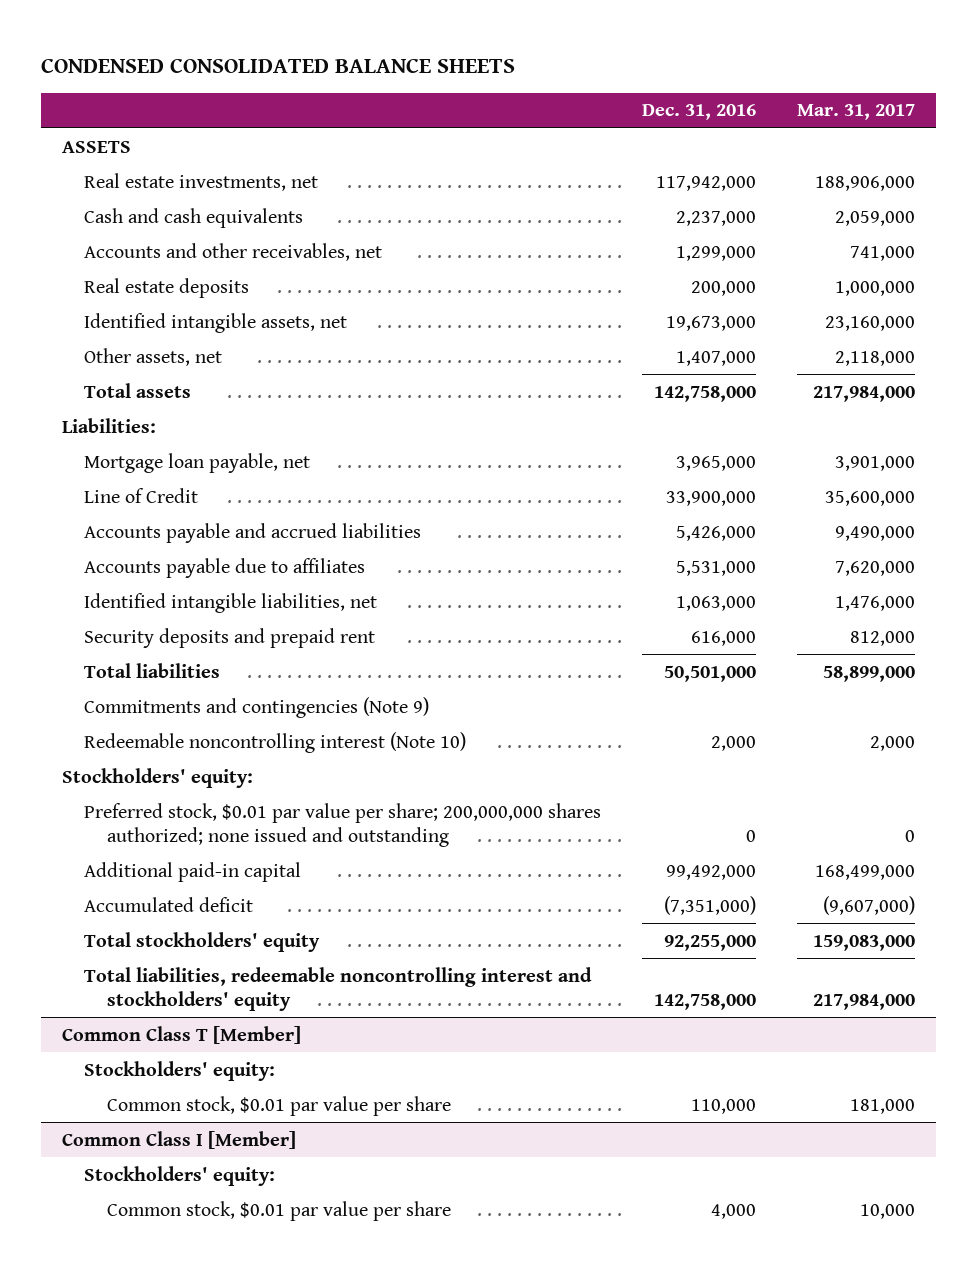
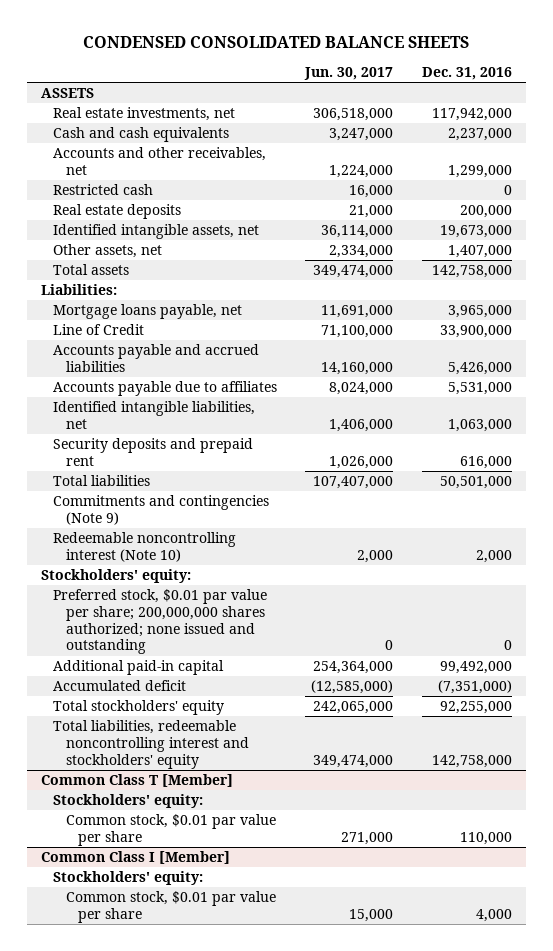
- | Dec. 31, 2016 | Mar. 31, 2017
+ | Jun. 30, 2017 | Dec. 31, 2016
+ Restricted cash | 16,000 | 0
- Mortgage loan payable, net | 3,965,000 | 3,901,000
+ Mortgage loans payable, net | 11,691,000 | 3,965,000

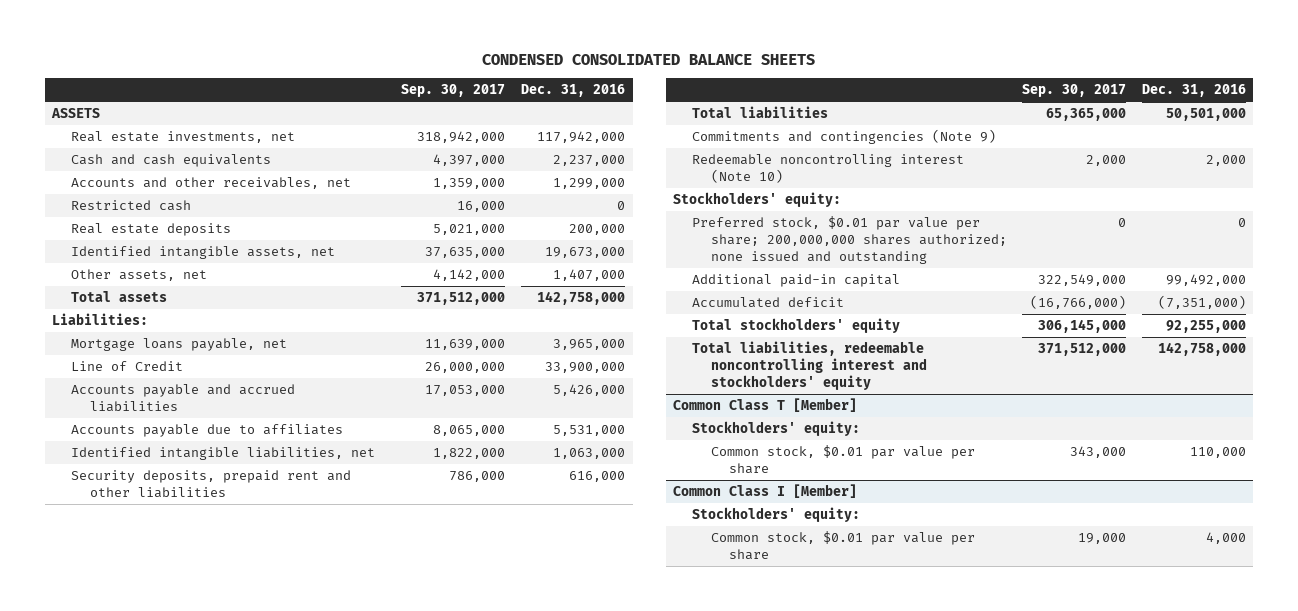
- | Jun. 30, 2017 | Dec. 31, 2016
+ | Sep. 30, 2017 | Dec. 31, 2016
- Security deposits and prepaid rent | 1,026,000 | 616,000
+ Security deposits, prepaid rent and other liabilities | 786,000 | 616,000

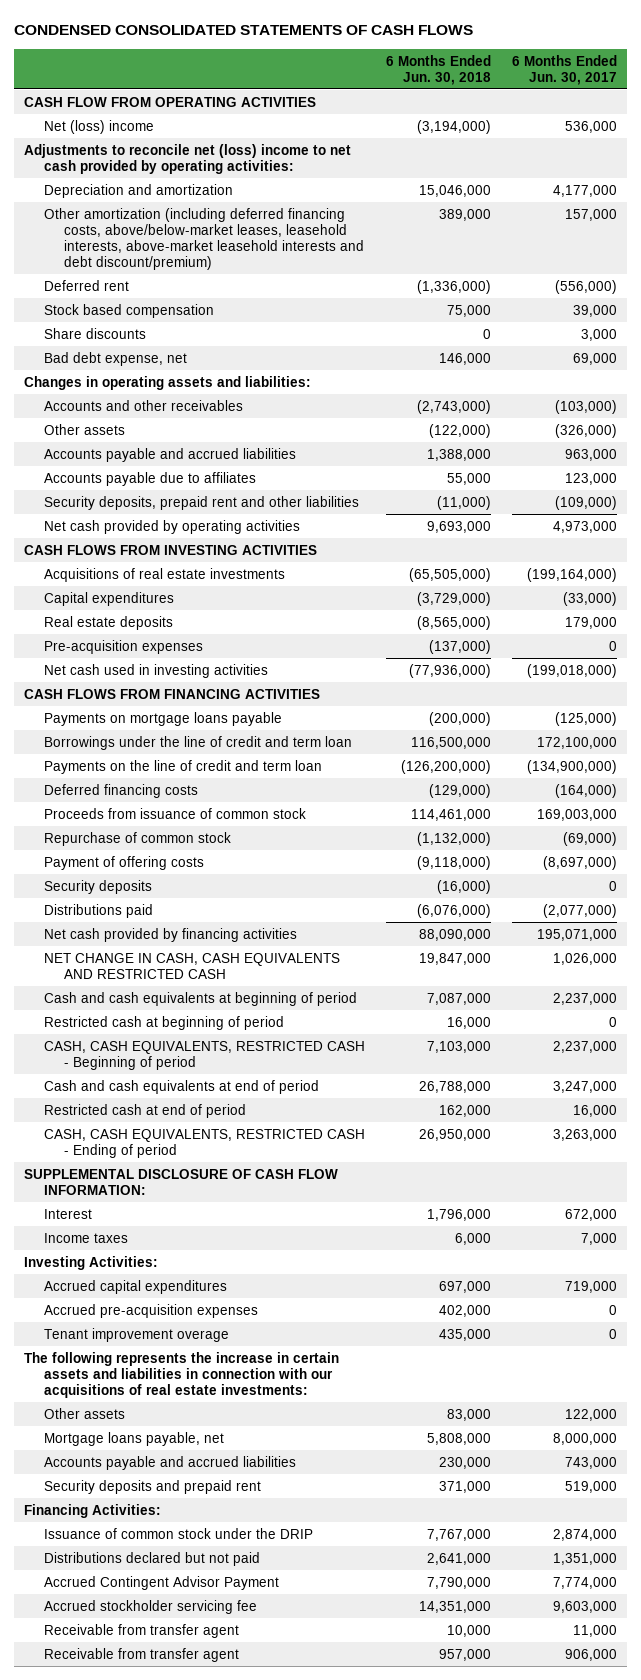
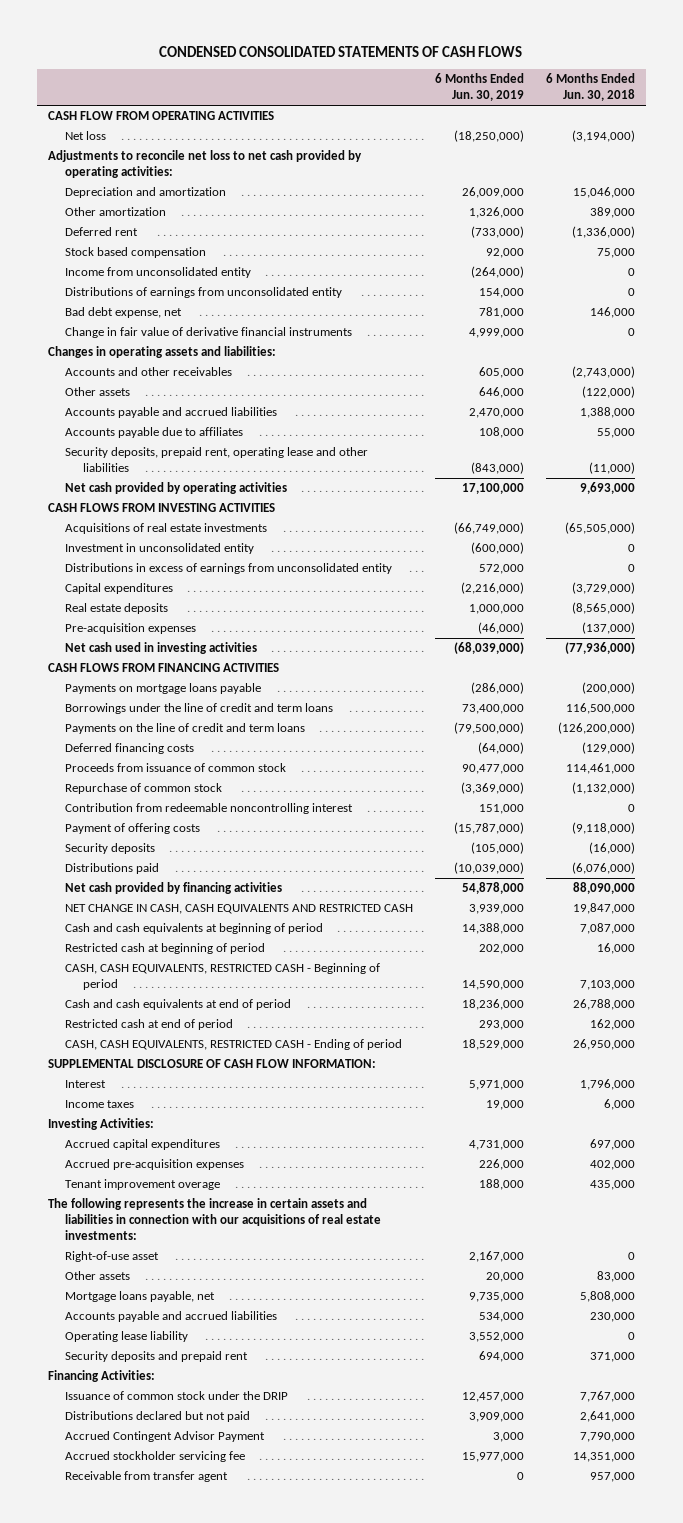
- | 6 Months Ended Jun. 30, 2018 | 6 Months Ended Jun. 30, 2017
+ | 6 Months Ended Jun. 30, 2019 | 6 Months Ended Jun. 30, 2018
- Net (loss) income | (3,194,000) | 536,000
- Adjustments to reconcile net (loss) income to net cash provided by operating activities:
+ Net loss | (18,250,000) | (3,194,000)
+ Adjustments to reconcile net loss to net cash provided by operating activities:
- Other amortization (including deferred financing costs, above/below-market leases, leasehold interests, above-market leasehold interests and debt discount/premium) | 389,000 | 157,000
+ Other amortization | 1,326,000 | 389,000
- Share discounts | 0 | 3,000
+ Income from unconsolidated entity | (264,000) | 0
+ Distributions of earnings from unconsolidated entity | 154,000 | 0
+ Change in fair value of derivative financial instruments | 4,999,000 | 0
- Security deposits, prepaid rent and other liabilities | (11,000) | (109,000)
+ Security deposits, prepaid rent, operating lease and other liabilities | (843,000) | (11,000)
+ Investment in unconsolidated entity | (600,000) | 0
+ Distributions in excess of earnings from unconsolidated entity | 572,000 | 0
- Borrowings under the line of credit and term loan | 116,500,000 | 172,100,000
- Payments on the line of credit and term loan | (126,200,000) | (134,900,000)
+ Borrowings under the line of credit and term loans | 73,400,000 | 116,500,000
+ Payments on the line of credit and term loans | (79,500,000) | (126,200,000)
+ Contribution from redeemable noncontrolling interest | 151,000 | 0
+ Right-of-use asset | 2,167,000 | 0
+ Operating lease liability | 3,552,000 | 0
- Receivable from transfer agent | 10,000 | 11,000

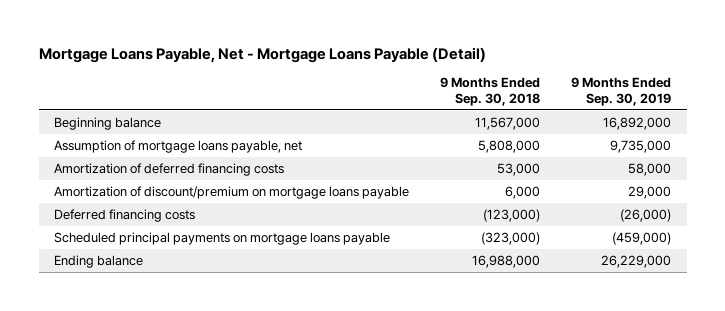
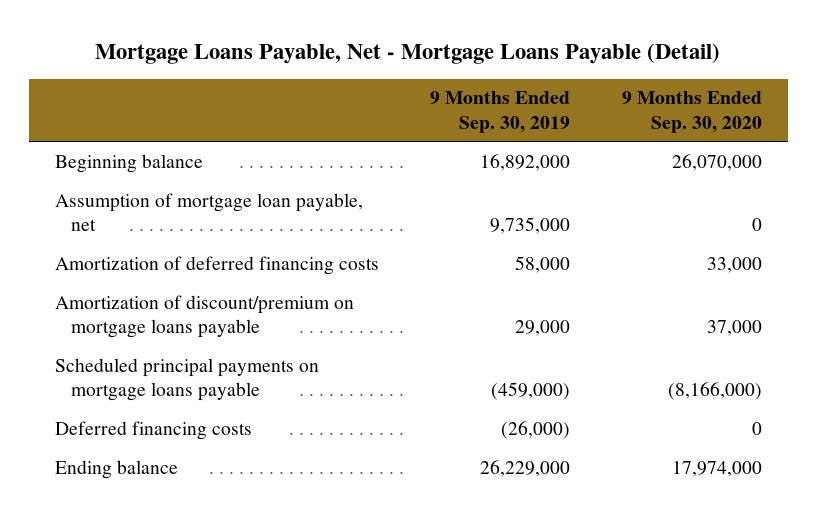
- | 9 Months Ended Sep. 30, 2018 | 9 Months Ended Sep. 30, 2019
+ | 9 Months Ended Sep. 30, 2019 | 9 Months Ended Sep. 30, 2020
- Assumption of mortgage loans payable, net | 5,808,000 | 9,735,000
+ Assumption of mortgage loan payable, net | 9,735,000 | 0
moved down: Deferred financing costs | (26,000) | 0

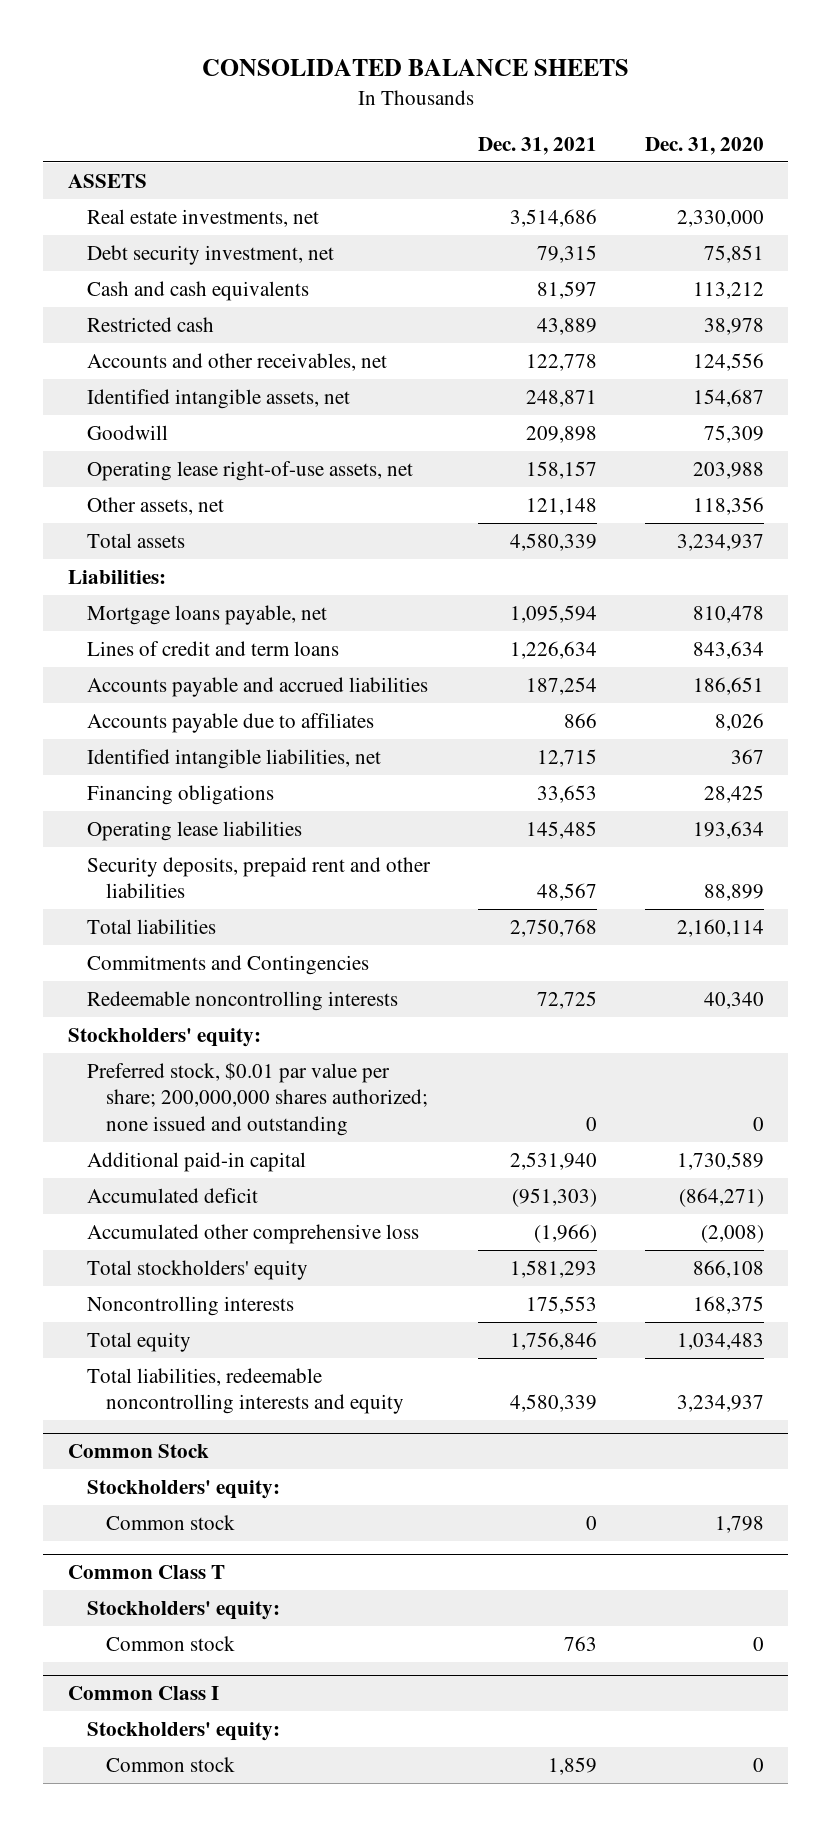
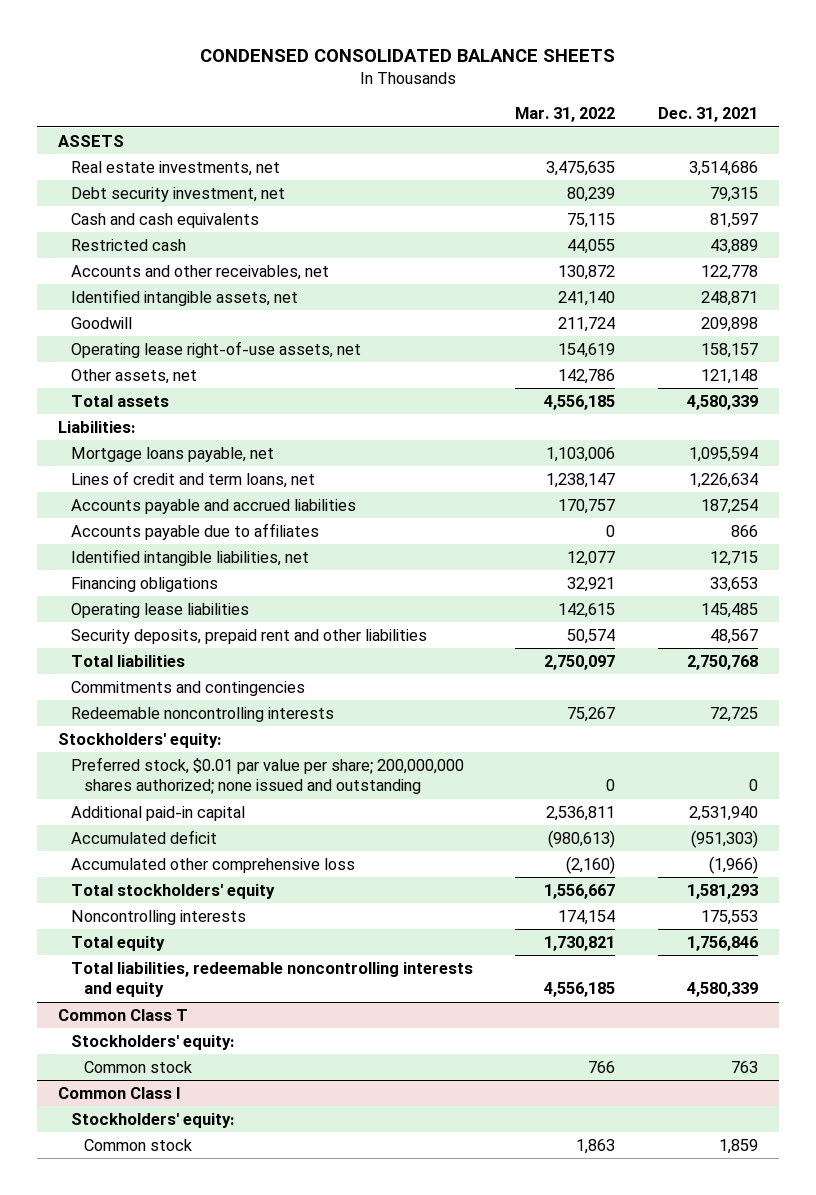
- CONSOLIDATED BALANCE SHEETS
+ CONDENSED CONSOLIDATED BALANCE SHEETS
- | Dec. 31, 2021 | Dec. 31, 2020
+ | Mar. 31, 2022 | Dec. 31, 2021
- Lines of credit and term loans | 1,226,634 | 843,634
+ Lines of credit and term loans, net | 1,238,147 | 1,226,634
- Commitments and Contingencies
+ Commitments and contingencies
- Common Stock
- Stockholders' equity:
- Common stock | 0 | 1,798

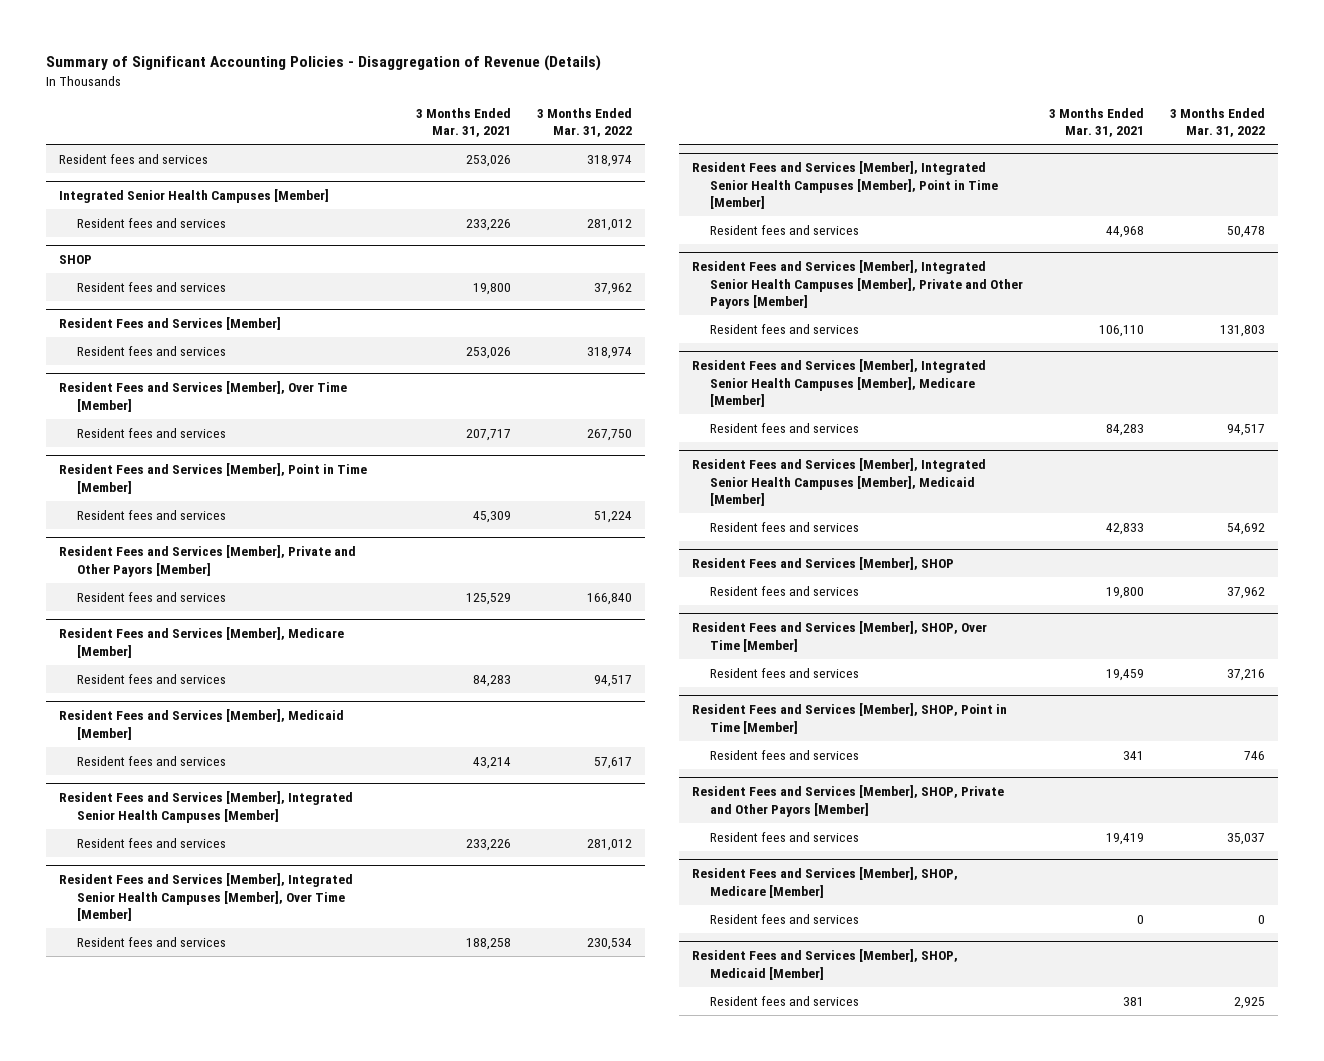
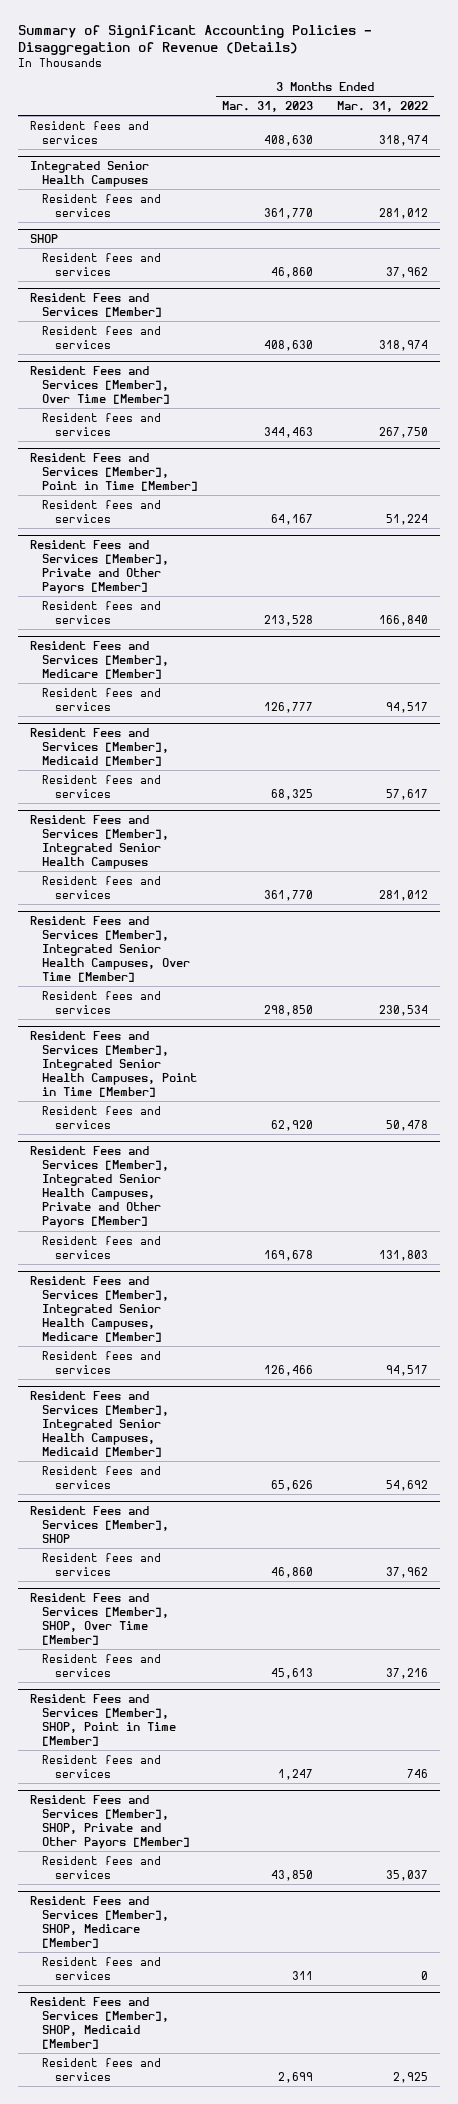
- | 3 Months Ended Mar. 31, 2021 | 3 Months Ended Mar. 31, 2022
+ | 3 Months Ended Mar. 31, 2023 | 3 Months Ended Mar. 31, 2022
- Integrated Senior Health Campuses [Member]
+ Integrated Senior Health Campuses
- Resident Fees and Services [Member], Integrated Senior Health Campuses [Member]
+ Resident Fees and Services [Member], Integrated Senior Health Campuses
- Resident Fees and Services [Member], Integrated Senior Health Campuses [Member], Over Time [Member]
+ Resident Fees and Services [Member], Integrated Senior Health Campuses, Over Time [Member]
- Resident Fees and Services [Member], Integrated Senior Health Campuses [Member], Point in Time [Member]
+ Resident Fees and Services [Member], Integrated Senior Health Campuses, Point in Time [Member]
- Resident Fees and Services [Member], Integrated Senior Health Campuses [Member], Private and Other Payors [Member]
+ Resident Fees and Services [Member], Integrated Senior Health Campuses, Private and Other Payors [Member]
- Resident Fees and Services [Member], Integrated Senior Health Campuses [Member], Medicare [Member]
+ Resident Fees and Services [Member], Integrated Senior Health Campuses, Medicare [Member]
- Resident Fees and Services [Member], Integrated Senior Health Campuses [Member], Medicaid [Member]
+ Resident Fees and Services [Member], Integrated Senior Health Campuses, Medicaid [Member]

